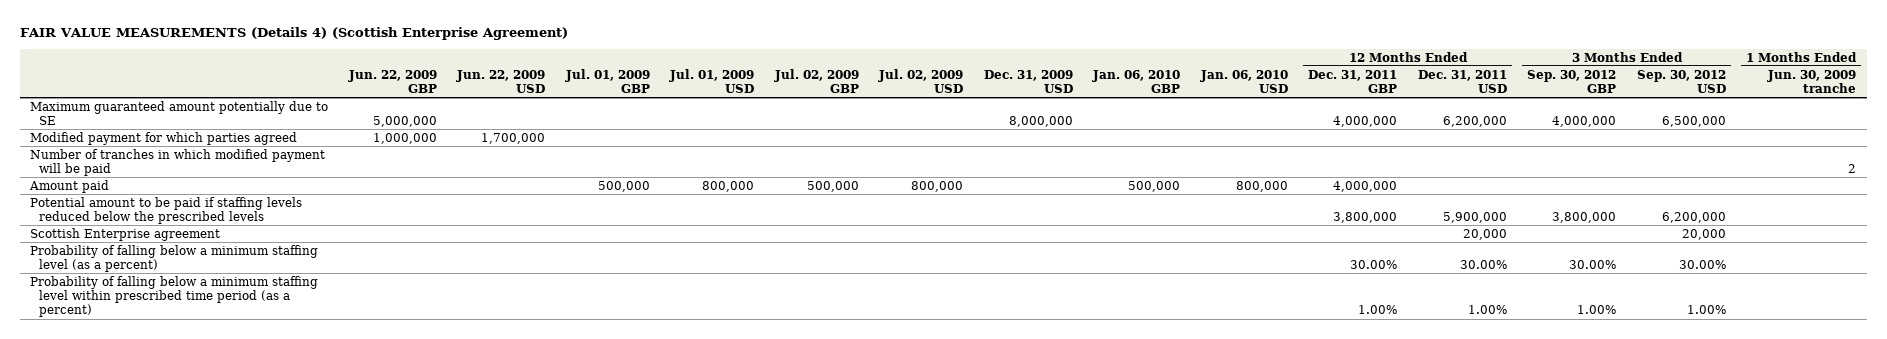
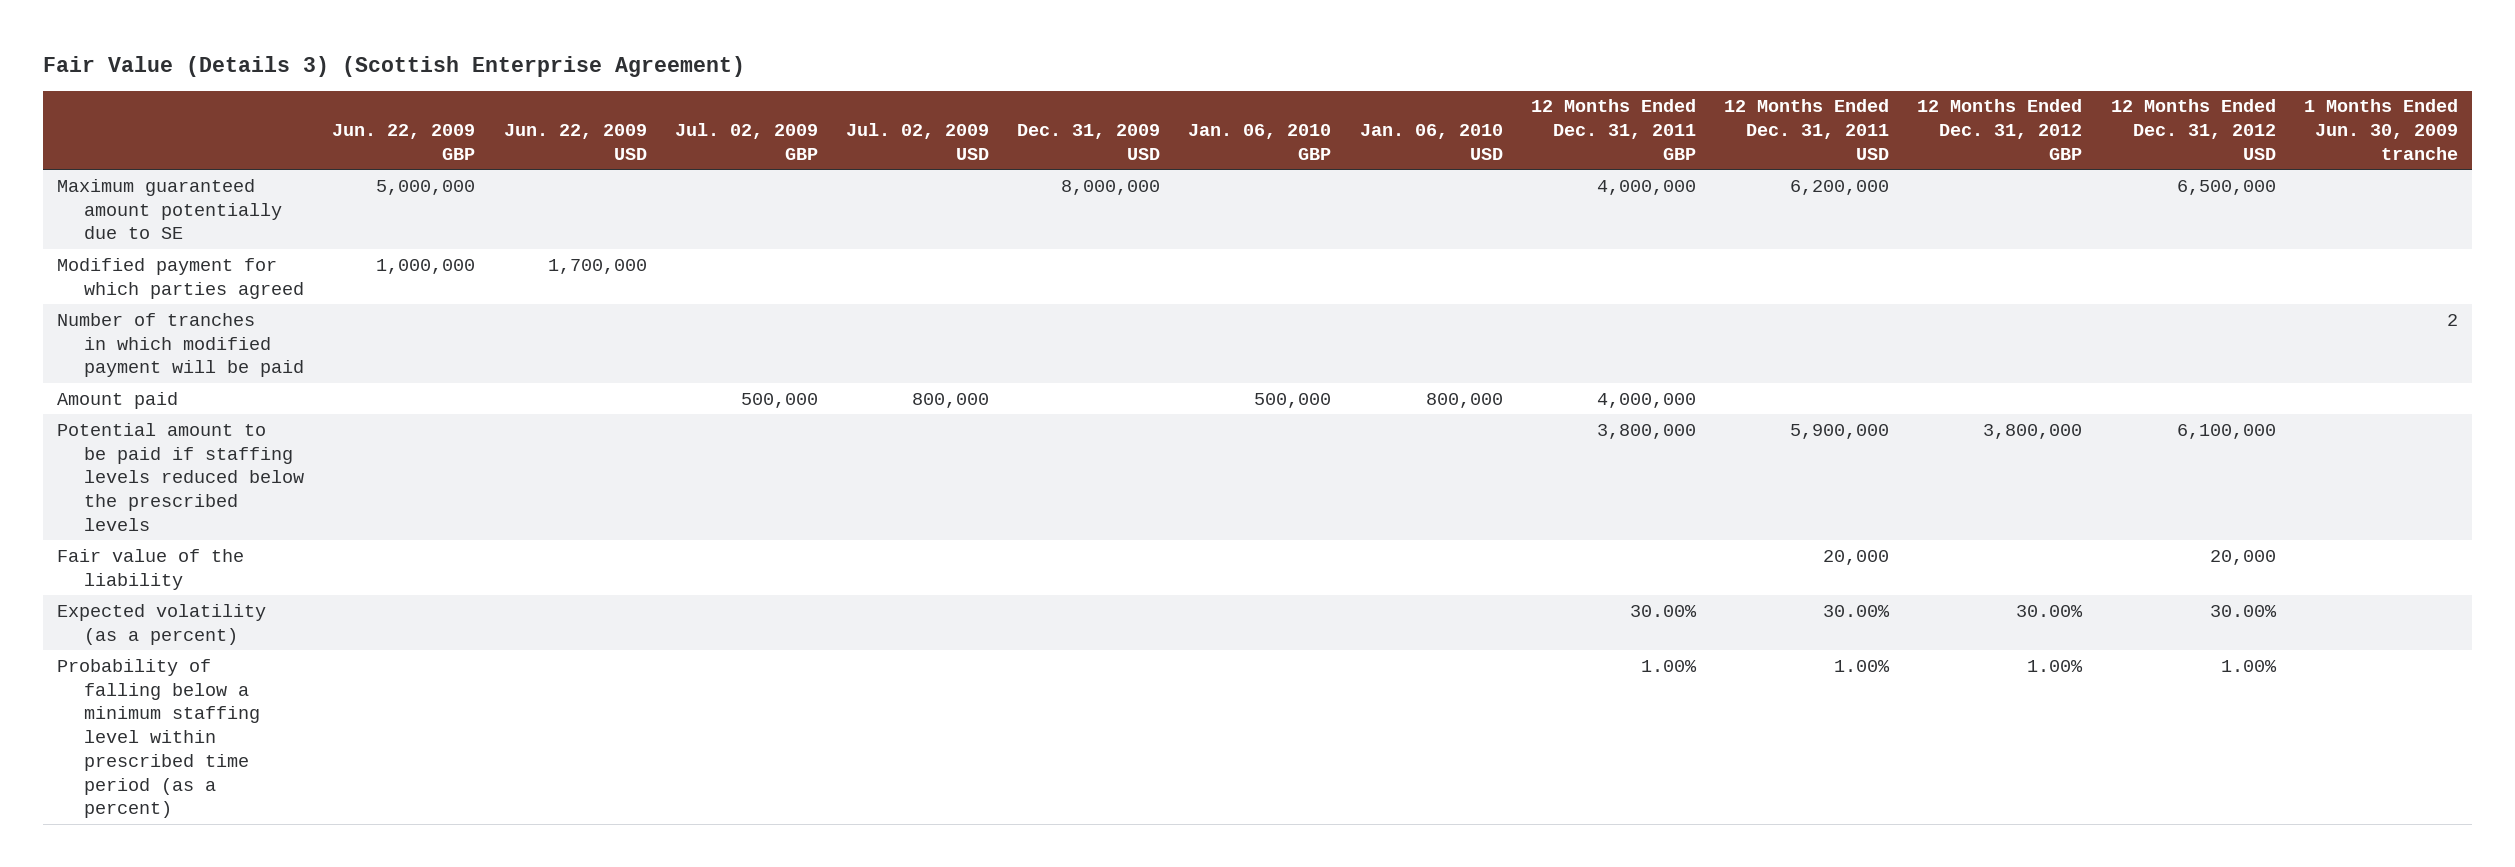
- FAIR VALUE MEASUREMENTS (Details 4) (Scottish Enterprise Agreement)
+ Fair Value (Details 3) (Scottish Enterprise Agreement)
- | Jun. 22, 2009 GBP | Jun. 22, 2009 USD | Jul. 01, 2009 GBP | Jul. 01, 2009 USD | Jul. 02, 2009 GBP | Jul. 02, 2009 USD | Dec. 31, 2009 USD | Jan. 06, 2010 GBP | Jan. 06, 2010 USD | 12 Months Ended Dec. 31, 2011 GBP | 12 Months Ended Dec. 31, 2011 USD | 3 Months Ended Sep. 30, 2012 GBP | 3 Months Ended Sep. 30, 2012 USD | 1 Months Ended Jun. 30, 2009 tranche
+ | Jun. 22, 2009 GBP | Jun. 22, 2009 USD | Jul. 02, 2009 GBP | Jul. 02, 2009 USD | Dec. 31, 2009 USD | Jan. 06, 2010 GBP | Jan. 06, 2010 USD | 12 Months Ended Dec. 31, 2011 GBP | 12 Months Ended Dec. 31, 2011 USD | 12 Months Ended Dec. 31, 2012 GBP | 12 Months Ended Dec. 31, 2012 USD | 1 Months Ended Jun. 30, 2009 tranche
- Scottish Enterprise agreement | | | | | | | | | | | 20,000 | | 20,000 |
- Probability of falling below a minimum staffing level (as a percent) | | | | | | | | | | 30.00% | 30.00% | 30.00% | 30.00% |
+ Fair value of the liability | | | | | | | | | 20,000 | | 20,000 |
+ Expected volatility (as a percent) | | | | | | | | 30.00% | 30.00% | 30.00% | 30.00% |

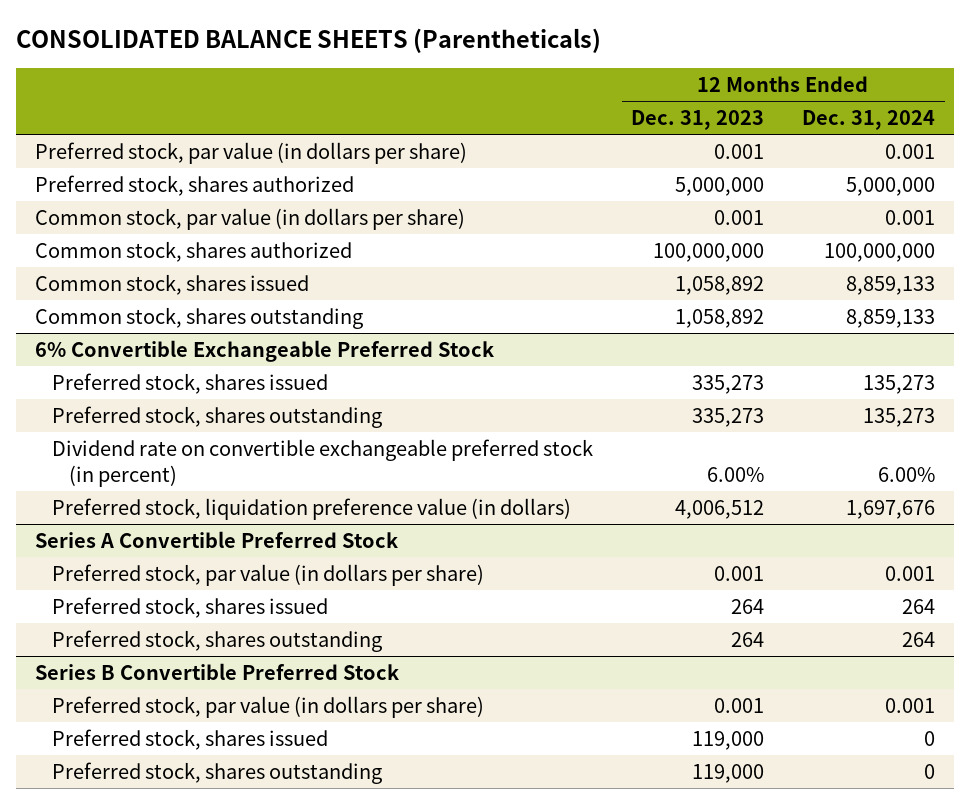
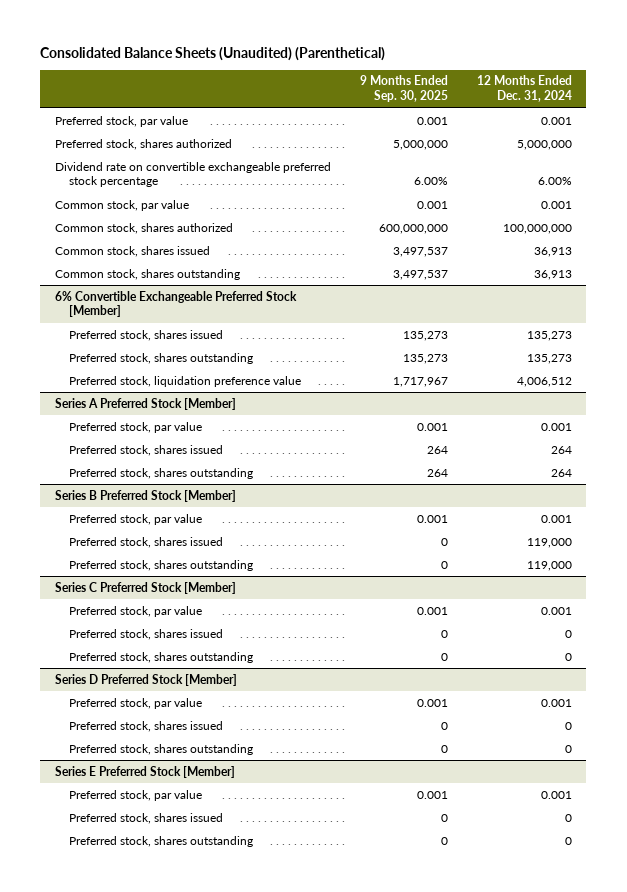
- CONSOLIDATED BALANCE SHEETS (Parentheticals)
+ Consolidated Balance Sheets (Unaudited) (Parenthetical)
- | 12 Months Ended Dec. 31, 2023 | 12 Months Ended Dec. 31, 2024
+ | 9 Months Ended Sep. 30, 2025 | 12 Months Ended Dec. 31, 2024
- Preferred stock, par value (in dollars per share) | 0.001 | 0.001
+ Preferred stock, par value | 0.001 | 0.001
- Common stock, par value (in dollars per share) | 0.001 | 0.001
+ Dividend rate on convertible exchangeable preferred stock percentage | 6.00% | 6.00%
+ Common stock, par value | 0.001 | 0.001
- Common stock, shares issued | 1,058,892 | 8,859,133
- Common stock, shares outstanding | 1,058,892 | 8,859,133
- 6% Convertible Exchangeable Preferred Stock
+ Common stock, shares issued | 3,497,537 | 36,913
+ Common stock, shares outstanding | 3,497,537 | 36,913
+ 6% Convertible Exchangeable Preferred Stock [Member]
- Dividend rate on convertible exchangeable preferred stock (in percent) | 6.00% | 6.00%
- Preferred stock, liquidation preference value (in dollars) | 4,006,512 | 1,697,676
- Series A Convertible Preferred Stock
- Preferred stock, par value (in dollars per share) | 0.001 | 0.001
+ Preferred stock, liquidation preference value | 1,717,967 | 4,006,512
+ Series A Preferred Stock [Member]
+ Preferred stock, par value | 0.001 | 0.001
- Series B Convertible Preferred Stock
- Preferred stock, par value (in dollars per share) | 0.001 | 0.001
+ Series B Preferred Stock [Member]
+ Preferred stock, par value | 0.001 | 0.001
+ Preferred stock, shares issued | 0 | 119,000
+ Preferred stock, shares outstanding | 0 | 119,000
+ Series C Preferred Stock [Member]
+ Preferred stock, par value | 0.001 | 0.001
+ Series D Preferred Stock [Member]
+ Preferred stock, par value | 0.001 | 0.001
+ Preferred stock, shares issued | 0 | 0
+ Preferred stock, shares outstanding | 0 | 0
+ Series E Preferred Stock [Member]
+ Preferred stock, par value | 0.001 | 0.001
+ Preferred stock, shares issued | 0 | 0
+ Preferred stock, shares outstanding | 0 | 0

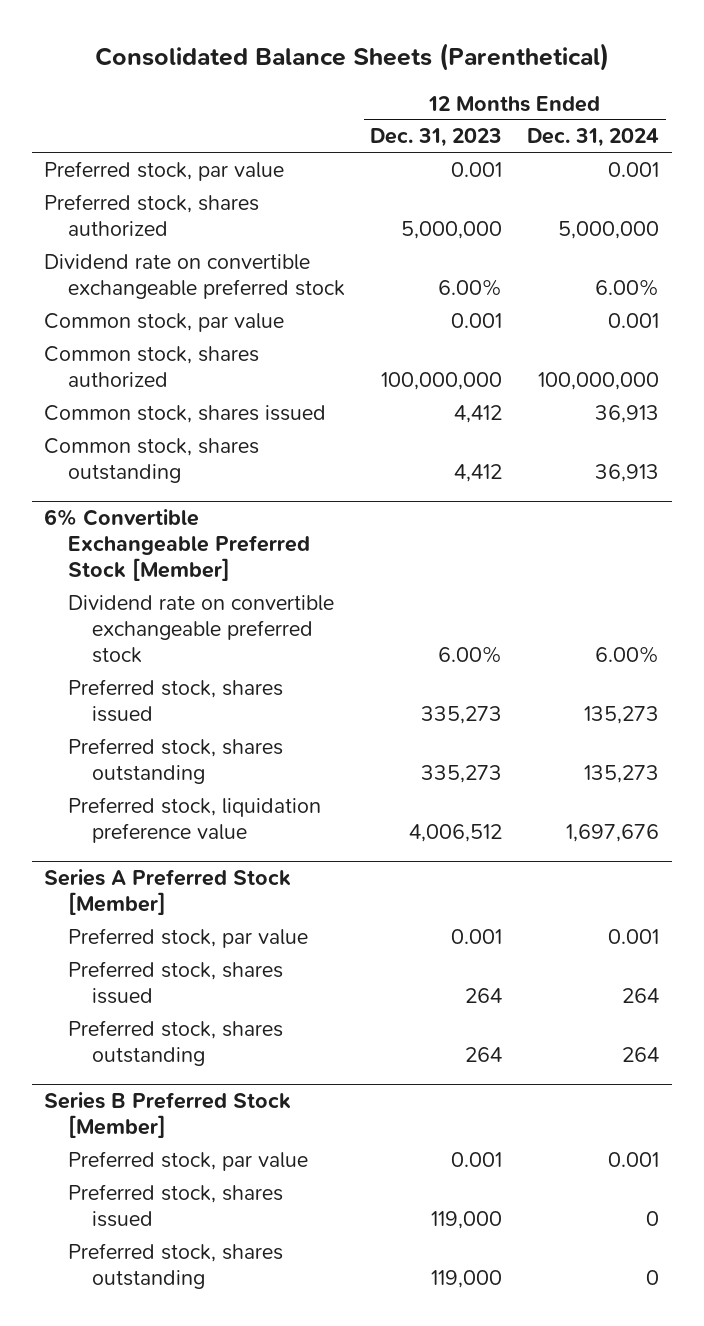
- Consolidated Balance Sheets (Unaudited) (Parenthetical)
+ Consolidated Balance Sheets (Parenthetical)
- | 9 Months Ended Sep. 30, 2025 | 12 Months Ended Dec. 31, 2024
+ | 12 Months Ended Dec. 31, 2023 | 12 Months Ended Dec. 31, 2024
- Dividend rate on convertible exchangeable preferred stock percentage | 6.00% | 6.00%
+ Dividend rate on convertible exchangeable preferred stock | 6.00% | 6.00%
@ 6% Convertible Exchangeable Preferred Stock [Member]
+ Dividend rate on convertible exchangeable preferred stock | 6.00% | 6.00%
- Preferred stock, liquidation preference value | 1,717,967 | 4,006,512
+ Preferred stock, liquidation preference value | 4,006,512 | 1,697,676
@ Series B Preferred Stock [Member]
- Preferred stock, shares issued | 0 | 119,000
- Preferred stock, shares outstanding | 0 | 119,000
- Series C Preferred Stock [Member]
- Preferred stock, par value | 0.001 | 0.001
- Series D Preferred Stock [Member]
- Preferred stock, par value | 0.001 | 0.001
- Preferred stock, shares issued | 0 | 0
- Preferred stock, shares outstanding | 0 | 0
- Series E Preferred Stock [Member]
- Preferred stock, par value | 0.001 | 0.001
- Preferred stock, shares issued | 0 | 0
- Preferred stock, shares outstanding | 0 | 0

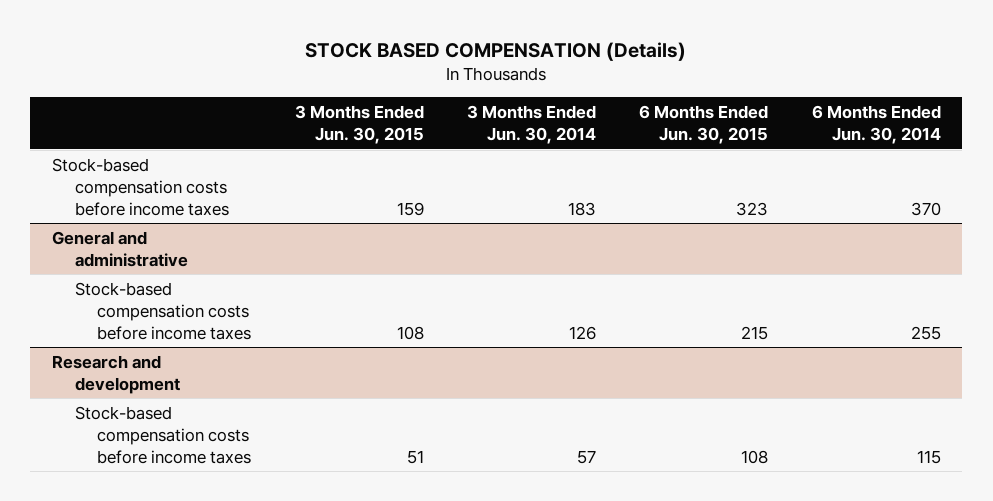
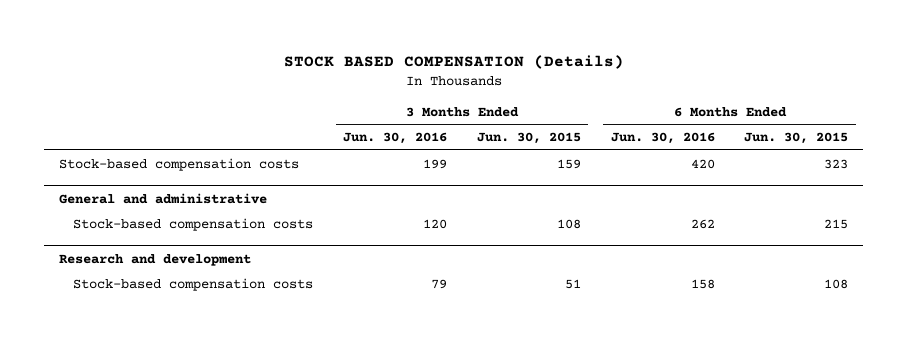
- | 3 Months Ended Jun. 30, 2015 | 3 Months Ended Jun. 30, 2014 | 6 Months Ended Jun. 30, 2015 | 6 Months Ended Jun. 30, 2014
+ | 3 Months Ended Jun. 30, 2016 | 3 Months Ended Jun. 30, 2015 | 6 Months Ended Jun. 30, 2016 | 6 Months Ended Jun. 30, 2015
- Stock-based compensation costs before income taxes | 159 | 183 | 323 | 370
+ Stock-based compensation costs | 199 | 159 | 420 | 323
@ General and administrative
- Stock-based compensation costs before income taxes | 108 | 126 | 215 | 255
+ Stock-based compensation costs | 120 | 108 | 262 | 215
@ Research and development
- Stock-based compensation costs before income taxes | 51 | 57 | 108 | 115
+ Stock-based compensation costs | 79 | 51 | 158 | 108

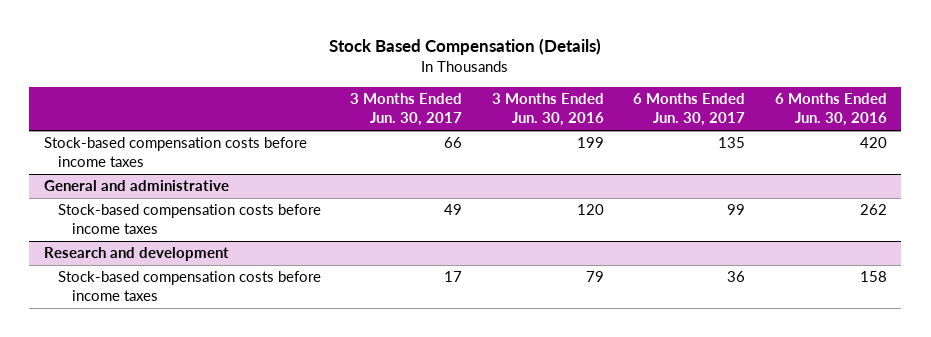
- STOCK BASED COMPENSATION (Details)
+ Stock Based Compensation (Details)
- | 3 Months Ended Jun. 30, 2016 | 3 Months Ended Jun. 30, 2015 | 6 Months Ended Jun. 30, 2016 | 6 Months Ended Jun. 30, 2015
+ | 3 Months Ended Jun. 30, 2017 | 3 Months Ended Jun. 30, 2016 | 6 Months Ended Jun. 30, 2017 | 6 Months Ended Jun. 30, 2016
- Stock-based compensation costs | 199 | 159 | 420 | 323
+ Stock-based compensation costs before income taxes | 66 | 199 | 135 | 420
@ General and administrative
- Stock-based compensation costs | 120 | 108 | 262 | 215
+ Stock-based compensation costs before income taxes | 49 | 120 | 99 | 262
@ Research and development
- Stock-based compensation costs | 79 | 51 | 158 | 108
+ Stock-based compensation costs before income taxes | 17 | 79 | 36 | 158

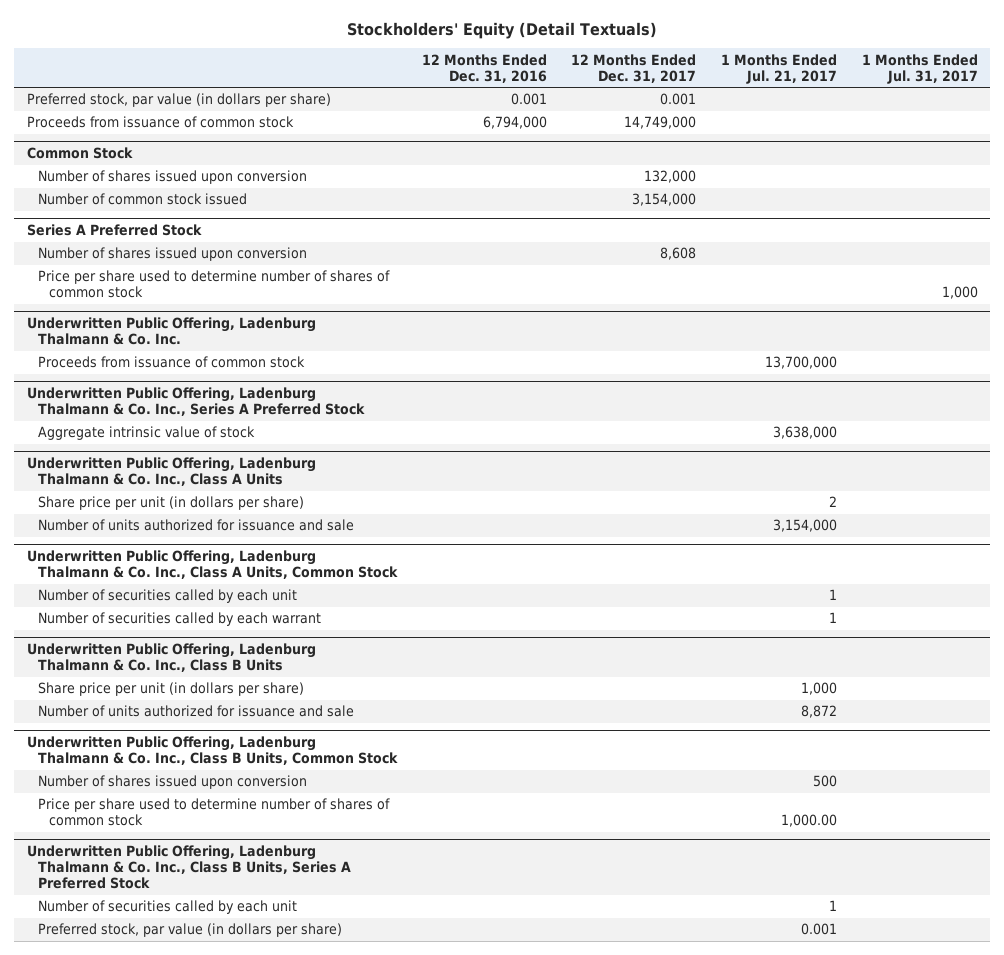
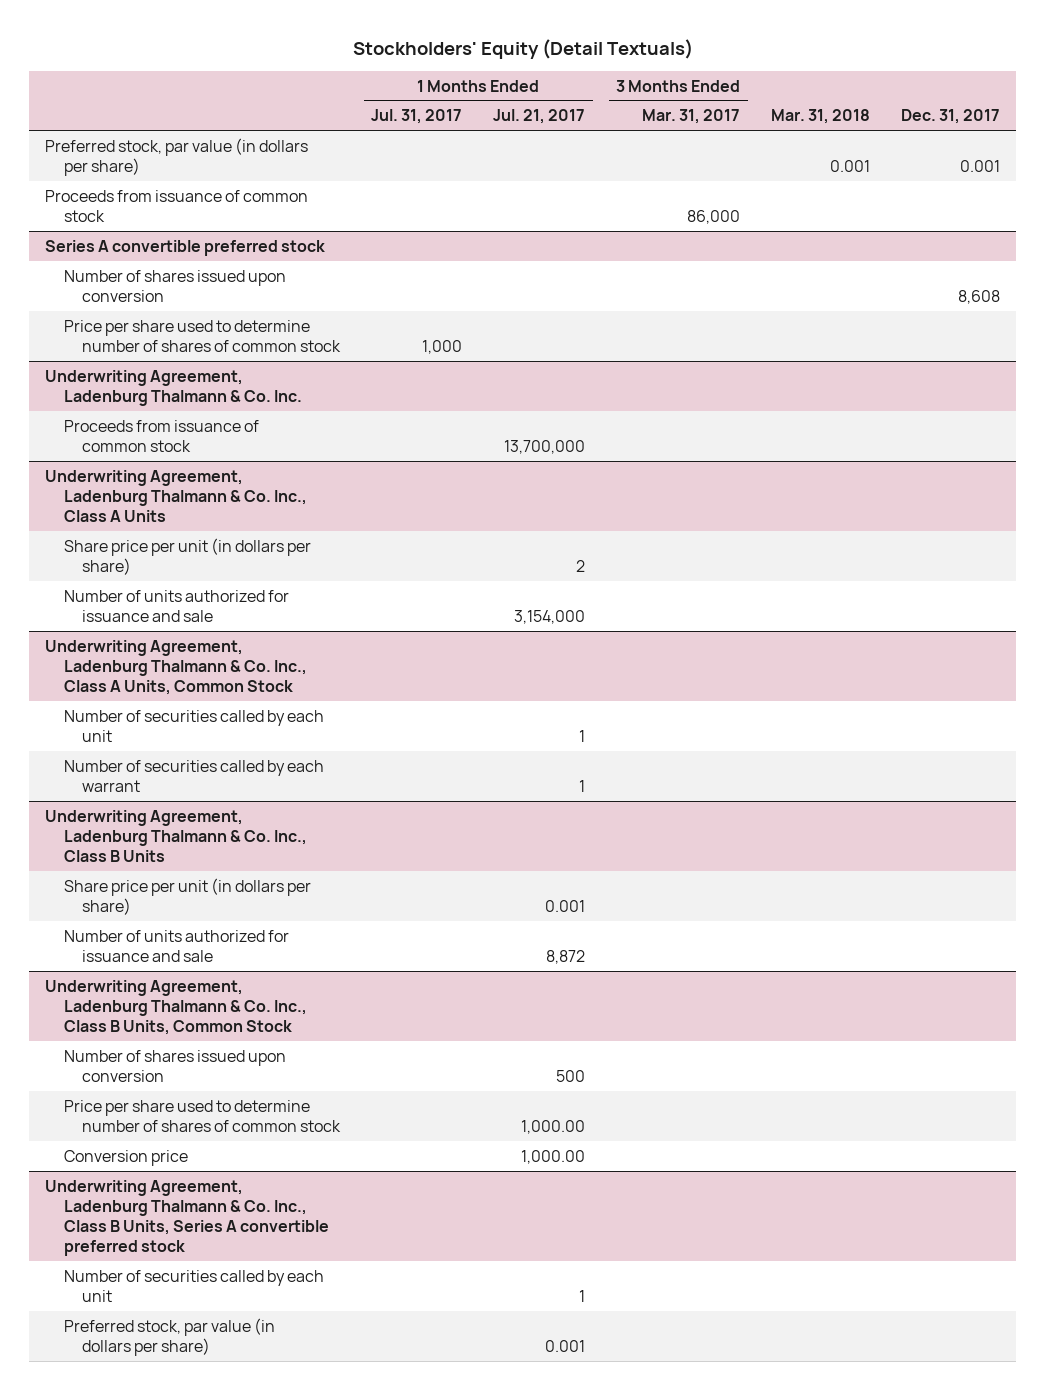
- | 12 Months Ended Dec. 31, 2016 | 12 Months Ended Dec. 31, 2017 | 1 Months Ended Jul. 21, 2017 | 1 Months Ended Jul. 31, 2017
+ | 1 Months Ended Jul. 31, 2017 | 1 Months Ended Jul. 21, 2017 | 3 Months Ended Mar. 31, 2017 | Mar. 31, 2018 | Dec. 31, 2017
- Common Stock
- Number of shares issued upon conversion | | 132,000 | |
- Number of common stock issued | | 3,154,000 | |
- Series A Preferred Stock
+ Series A convertible preferred stock
- Underwritten Public Offering, Ladenburg Thalmann & Co. Inc.
+ Underwriting Agreement, Ladenburg Thalmann & Co. Inc.
- Underwritten Public Offering, Ladenburg Thalmann & Co. Inc., Series A Preferred Stock
- Aggregate intrinsic value of stock | | | 3,638,000 |
- Underwritten Public Offering, Ladenburg Thalmann & Co. Inc., Class A Units
+ Underwriting Agreement, Ladenburg Thalmann & Co. Inc., Class A Units
- Underwritten Public Offering, Ladenburg Thalmann & Co. Inc., Class A Units, Common Stock
+ Underwriting Agreement, Ladenburg Thalmann & Co. Inc., Class A Units, Common Stock
- Underwritten Public Offering, Ladenburg Thalmann & Co. Inc., Class B Units
- Share price per unit (in dollars per share) | | | 1,000 |
+ Underwriting Agreement, Ladenburg Thalmann & Co. Inc., Class B Units
+ Share price per unit (in dollars per share) | | 0.001 | | |
- Underwritten Public Offering, Ladenburg Thalmann & Co. Inc., Class B Units, Common Stock
+ Underwriting Agreement, Ladenburg Thalmann & Co. Inc., Class B Units, Common Stock
- Underwritten Public Offering, Ladenburg Thalmann & Co. Inc., Class B Units, Series A Preferred Stock
+ Conversion price | | 1,000.00 | | |
+ Underwriting Agreement, Ladenburg Thalmann & Co. Inc., Class B Units, Series A convertible preferred stock

